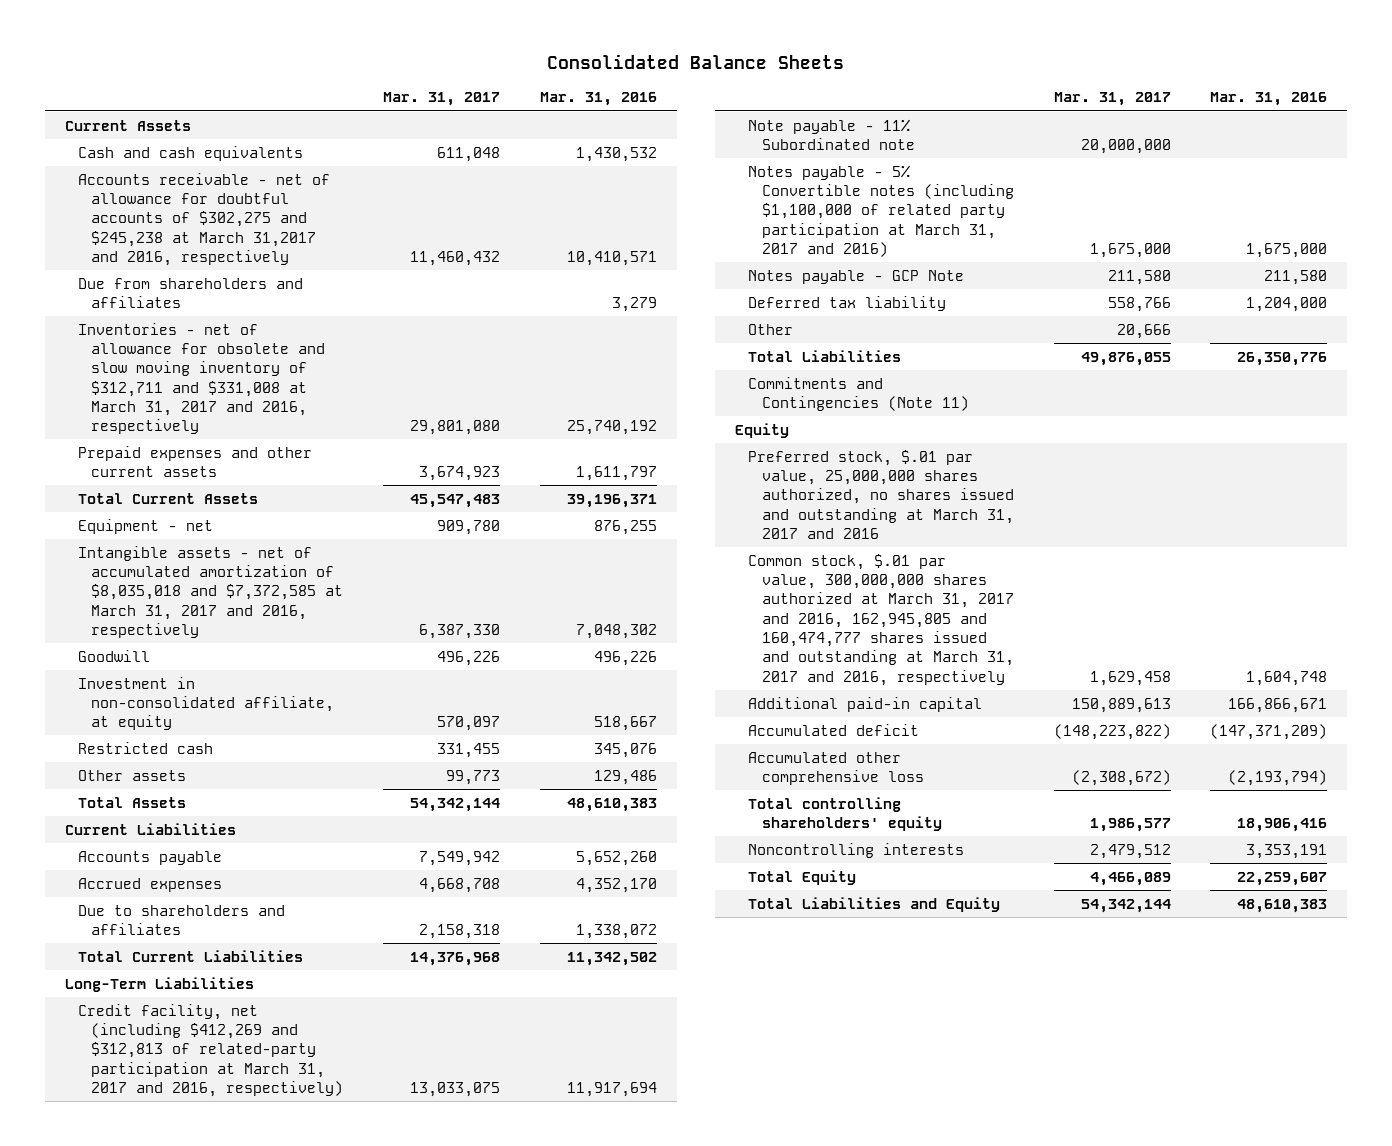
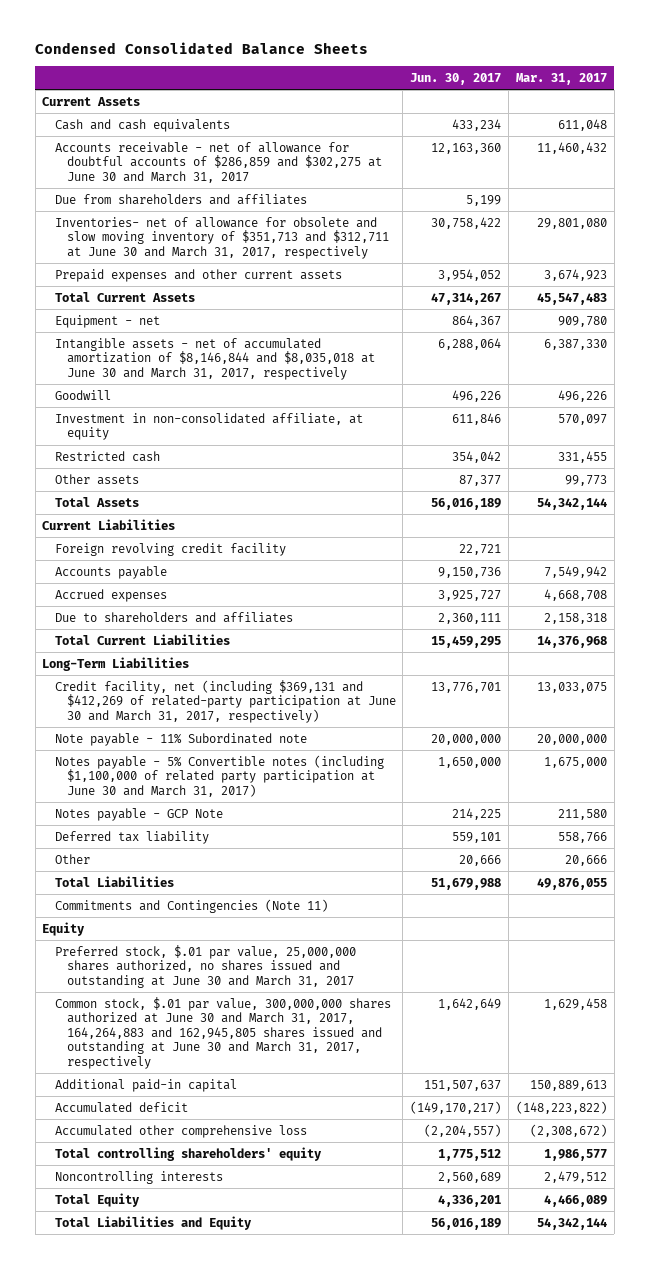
- Consolidated Balance Sheets
+ Condensed Consolidated Balance Sheets
- | Mar. 31, 2017 | Mar. 31, 2016
+ | Jun. 30, 2017 | Mar. 31, 2017
- Accounts receivable - net of allowance for doubtful accounts of $302,275 and $245,238 at March 31,2017 and 2016, respectively | 11,460,432 | 10,410,571
+ Accounts receivable - net of allowance for doubtful accounts of $286,859 and $302,275 at June 30 and March 31, 2017 | 12,163,360 | 11,460,432
- Inventories - net of allowance for obsolete and slow moving inventory of $312,711 and $331,008 at March 31, 2017 and 2016, respectively | 29,801,080 | 25,740,192
+ Inventories- net of allowance for obsolete and slow moving inventory of $351,713 and $312,711 at June 30 and March 31, 2017, respectively | 30,758,422 | 29,801,080
- Intangible assets - net of accumulated amortization of $8,035,018 and $7,372,585 at March 31, 2017 and 2016, respectively | 6,387,330 | 7,048,302
+ Intangible assets - net of accumulated amortization of $8,146,844 and $8,035,018 at June 30 and March 31, 2017, respectively | 6,288,064 | 6,387,330
+ Foreign revolving credit facility | 22,721 |
- Credit facility, net (including $412,269 and $312,813 of related-party participation at March 31, 2017 and 2016, respectively) | 13,033,075 | 11,917,694
+ Credit facility, net (including $369,131 and $412,269 of related-party participation at June 30 and March 31, 2017, respectively) | 13,776,701 | 13,033,075
- Notes payable - 5% Convertible notes (including $1,100,000 of related party participation at March 31, 2017 and 2016) | 1,675,000 | 1,675,000
+ Notes payable - 5% Convertible notes (including $1,100,000 of related party participation at June 30 and March 31, 2017) | 1,650,000 | 1,675,000
- Preferred stock, $.01 par value, 25,000,000 shares authorized, no shares issued and outstanding at March 31, 2017 and 2016
- Common stock, $.01 par value, 300,000,000 shares authorized at March 31, 2017 and 2016, 162,945,805 and 160,474,777 shares issued and outstanding at March 31, 2017 and 2016, respectively | 1,629,458 | 1,604,748
+ Preferred stock, $.01 par value, 25,000,000 shares authorized, no shares issued and outstanding at June 30 and March 31, 2017
+ Common stock, $.01 par value, 300,000,000 shares authorized at June 30 and March 31, 2017, 164,264,883 and 162,945,805 shares issued and outstanding at June 30 and March 31, 2017, respectively | 1,642,649 | 1,629,458

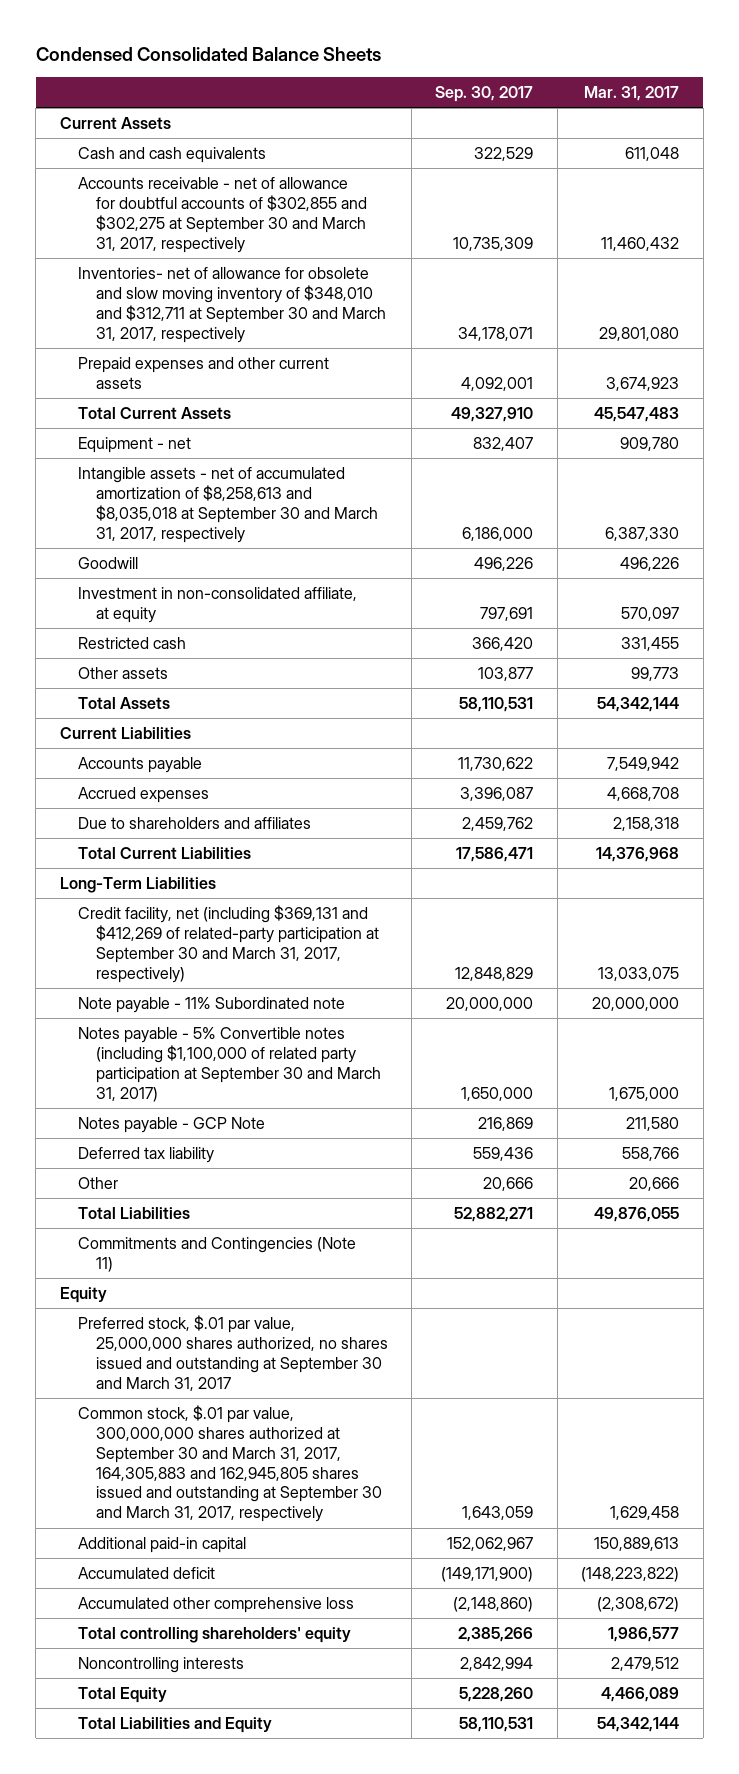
- | Jun. 30, 2017 | Mar. 31, 2017
+ | Sep. 30, 2017 | Mar. 31, 2017
- Accounts receivable - net of allowance for doubtful accounts of $286,859 and $302,275 at June 30 and March 31, 2017 | 12,163,360 | 11,460,432
- Due from shareholders and affiliates | 5,199 |
- Inventories- net of allowance for obsolete and slow moving inventory of $351,713 and $312,711 at June 30 and March 31, 2017, respectively | 30,758,422 | 29,801,080
+ Accounts receivable - net of allowance for doubtful accounts of $302,855 and $302,275 at September 30 and March 31, 2017, respectively | 10,735,309 | 11,460,432
+ Inventories- net of allowance for obsolete and slow moving inventory of $348,010 and $312,711 at September 30 and March 31, 2017, respectively | 34,178,071 | 29,801,080
- Intangible assets - net of accumulated amortization of $8,146,844 and $8,035,018 at June 30 and March 31, 2017, respectively | 6,288,064 | 6,387,330
+ Intangible assets - net of accumulated amortization of $8,258,613 and $8,035,018 at September 30 and March 31, 2017, respectively | 6,186,000 | 6,387,330
- Foreign revolving credit facility | 22,721 |
- Credit facility, net (including $369,131 and $412,269 of related-party participation at June 30 and March 31, 2017, respectively) | 13,776,701 | 13,033,075
+ Credit facility, net (including $369,131 and $412,269 of related-party participation at September 30 and March 31, 2017, respectively) | 12,848,829 | 13,033,075
- Notes payable - 5% Convertible notes (including $1,100,000 of related party participation at June 30 and March 31, 2017) | 1,650,000 | 1,675,000
+ Notes payable - 5% Convertible notes (including $1,100,000 of related party participation at September 30 and March 31, 2017) | 1,650,000 | 1,675,000
- Preferred stock, $.01 par value, 25,000,000 shares authorized, no shares issued and outstanding at June 30 and March 31, 2017
- Common stock, $.01 par value, 300,000,000 shares authorized at June 30 and March 31, 2017, 164,264,883 and 162,945,805 shares issued and outstanding at June 30 and March 31, 2017, respectively | 1,642,649 | 1,629,458
+ Preferred stock, $.01 par value, 25,000,000 shares authorized, no shares issued and outstanding at September 30 and March 31, 2017
+ Common stock, $.01 par value, 300,000,000 shares authorized at September 30 and March 31, 2017, 164,305,883 and 162,945,805 shares issued and outstanding at September 30 and March 31, 2017, respectively | 1,643,059 | 1,629,458

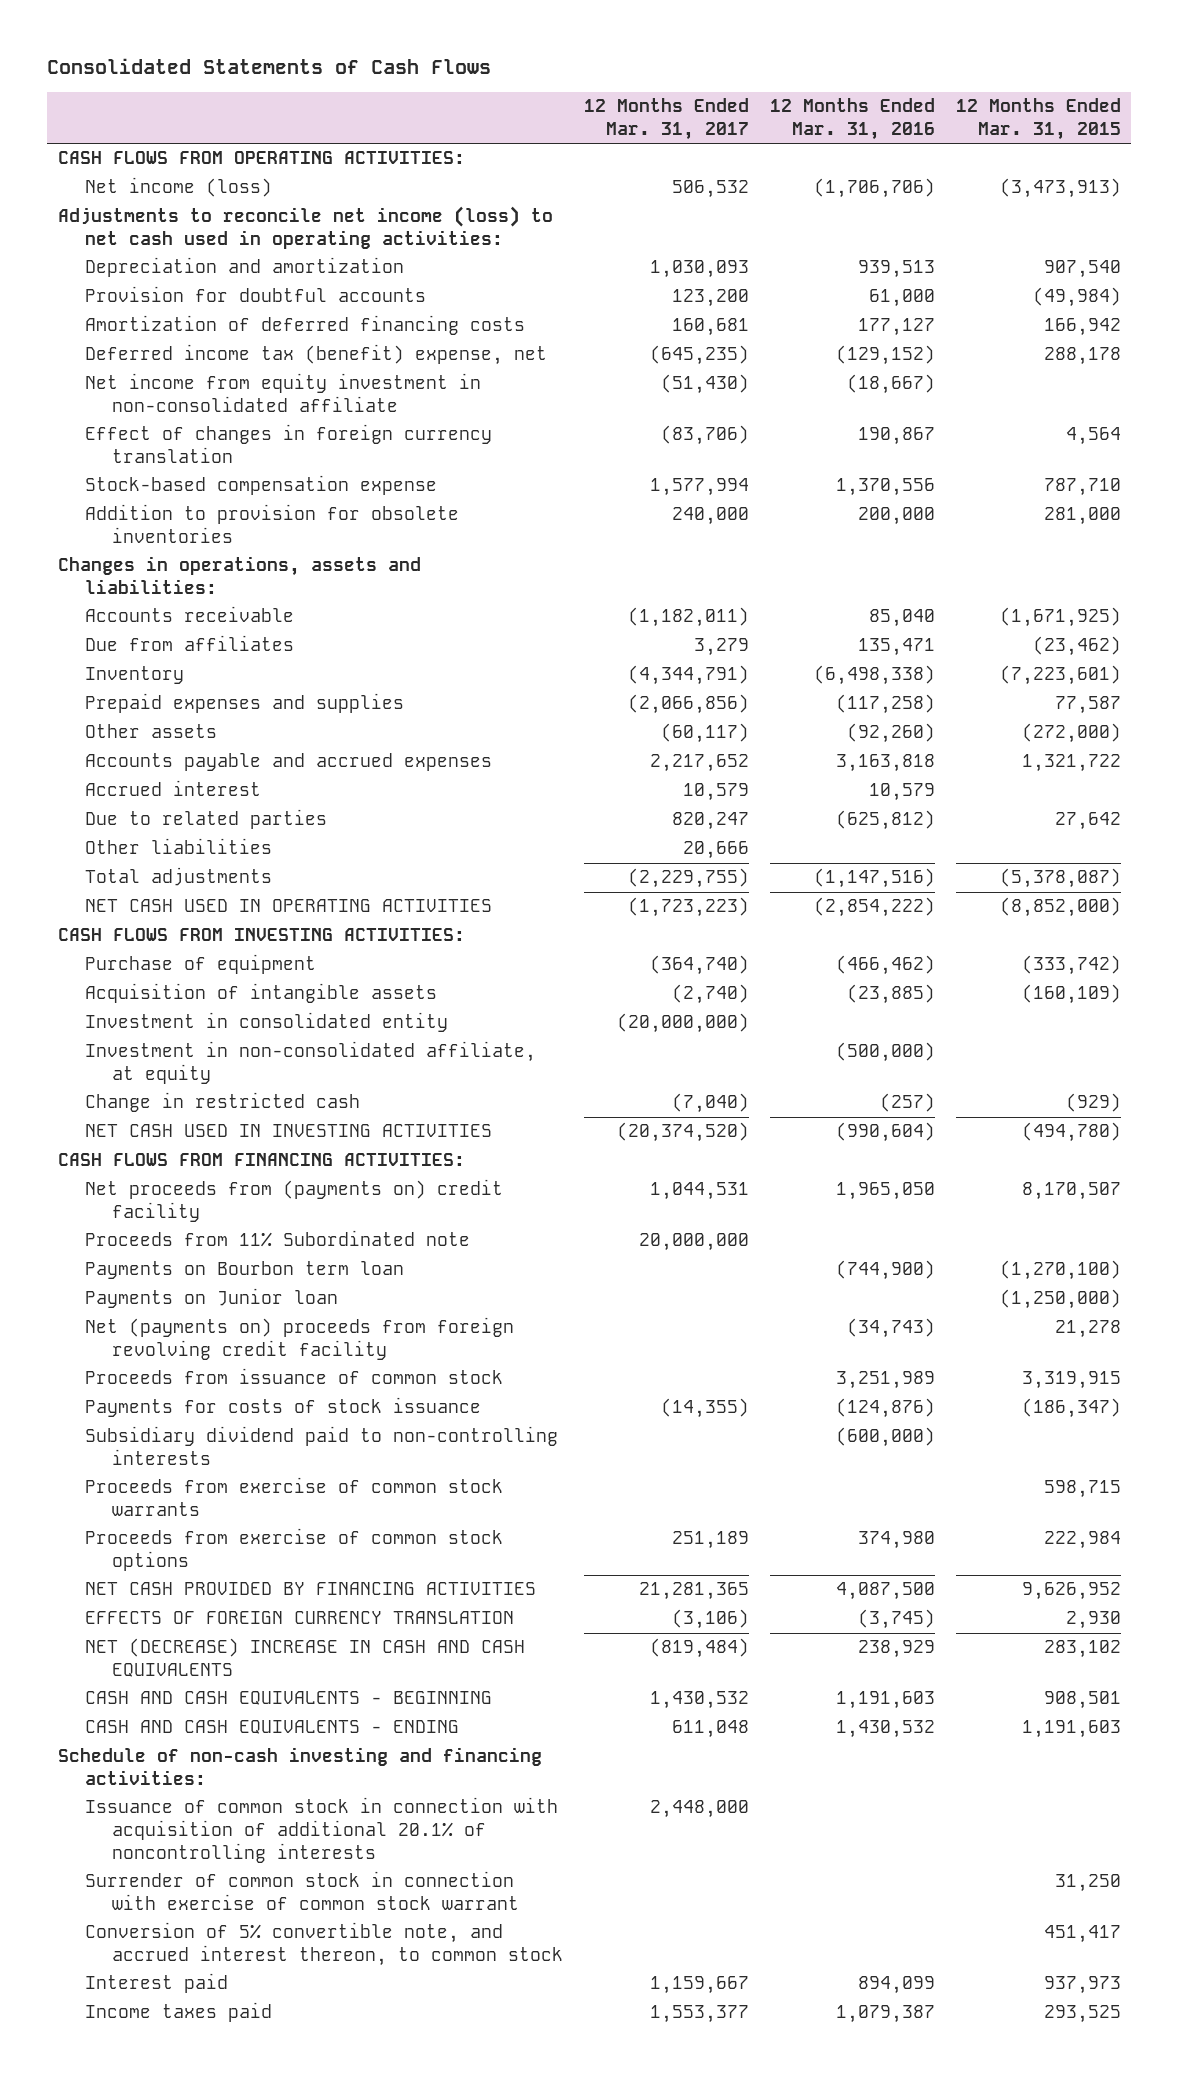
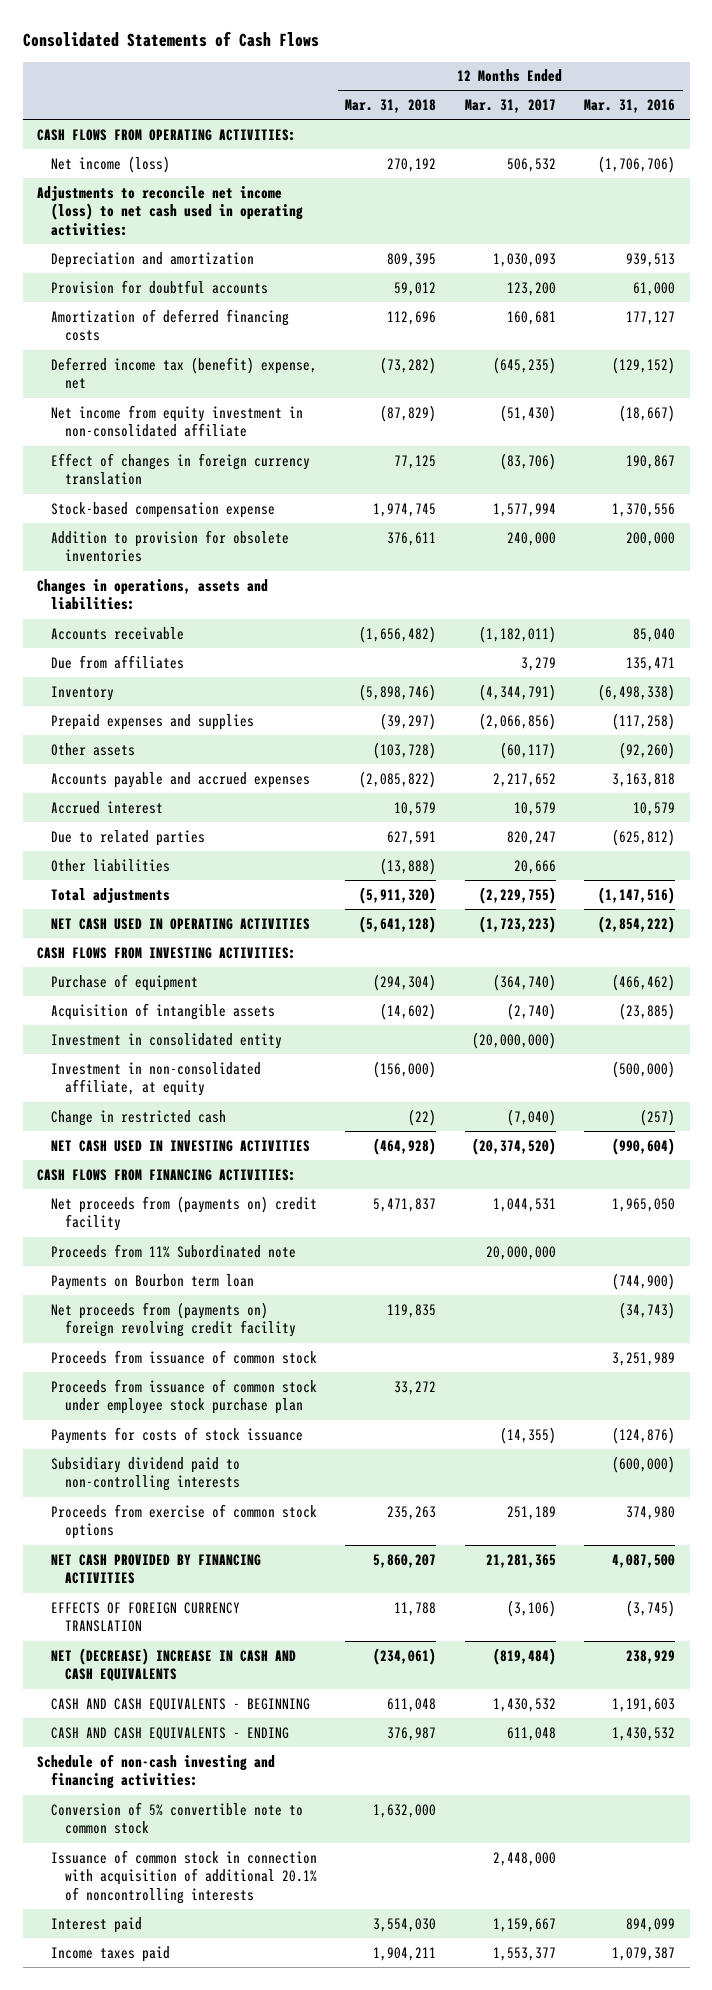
- | 12 Months Ended Mar. 31, 2017 | 12 Months Ended Mar. 31, 2016 | 12 Months Ended Mar. 31, 2015
+ | 12 Months Ended Mar. 31, 2018 | 12 Months Ended Mar. 31, 2017 | 12 Months Ended Mar. 31, 2016
- Payments on Junior loan | | | (1,250,000)
- Net (payments on) proceeds from foreign revolving credit facility | | (34,743) | 21,278
+ Net proceeds from (payments on) foreign revolving credit facility | 119,835 | | (34,743)
+ Proceeds from issuance of common stock under employee stock purchase plan | 33,272 | |
- Proceeds from exercise of common stock warrants | | | 598,715
+ Conversion of 5% convertible note to common stock | 1,632,000 | |
- Surrender of common stock in connection with exercise of common stock warrant | | | 31,250
- Conversion of 5% convertible note, and accrued interest thereon, to common stock | | | 451,417

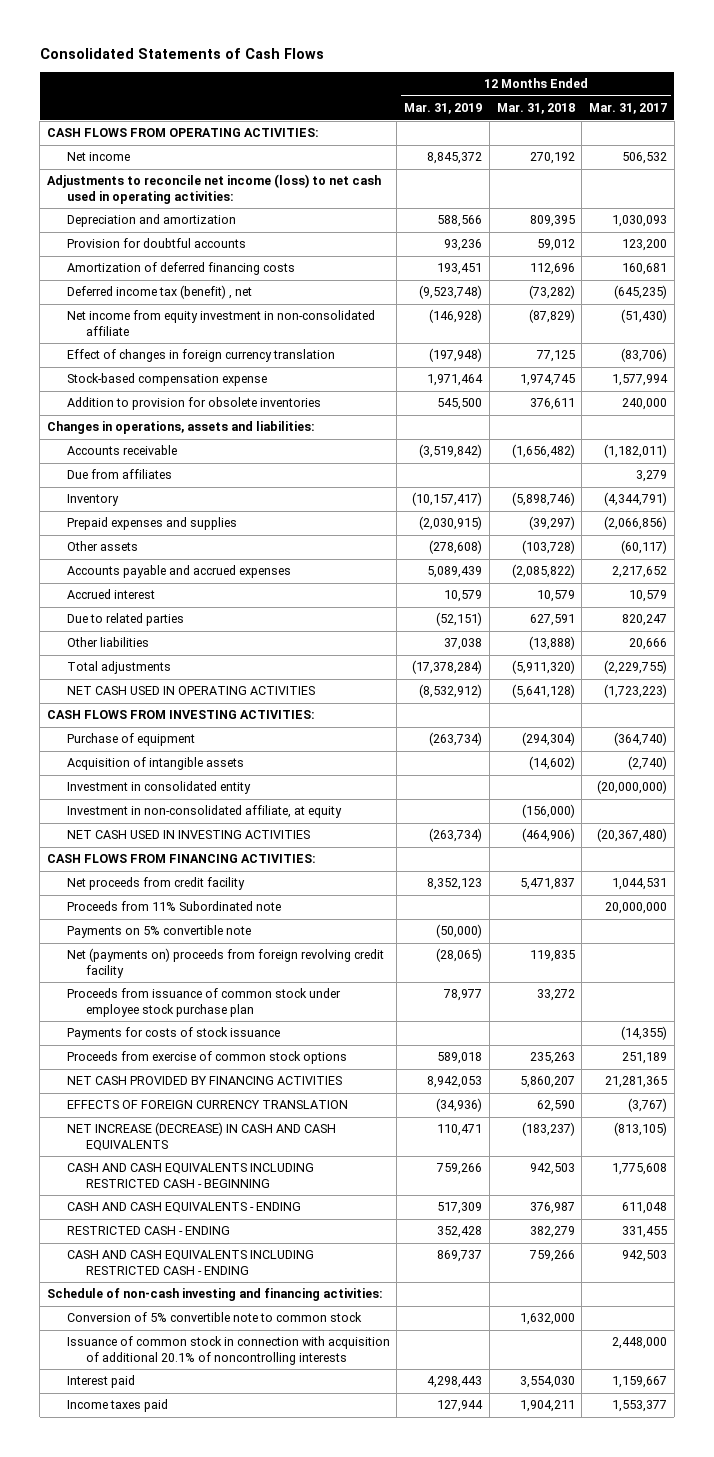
- | 12 Months Ended Mar. 31, 2018 | 12 Months Ended Mar. 31, 2017 | 12 Months Ended Mar. 31, 2016
+ | 12 Months Ended Mar. 31, 2019 | 12 Months Ended Mar. 31, 2018 | 12 Months Ended Mar. 31, 2017
- Net income (loss) | 270,192 | 506,532 | (1,706,706)
+ Net income | 8,845,372 | 270,192 | 506,532
- Deferred income tax (benefit) expense, net | (73,282) | (645,235) | (129,152)
+ Deferred income tax (benefit) , net | (9,523,748) | (73,282) | (645,235)
- Change in restricted cash | (22) | (7,040) | (257)
- NET CASH USED IN INVESTING ACTIVITIES | (464,928) | (20,374,520) | (990,604)
+ NET CASH USED IN INVESTING ACTIVITIES | (263,734) | (464,906) | (20,367,480)
- Net proceeds from (payments on) credit facility | 5,471,837 | 1,044,531 | 1,965,050
+ Net proceeds from credit facility | 8,352,123 | 5,471,837 | 1,044,531
- Payments on Bourbon term loan | | | (744,900)
- Net proceeds from (payments on) foreign revolving credit facility | 119,835 | | (34,743)
- Proceeds from issuance of common stock | | | 3,251,989
+ Payments on 5% convertible note | (50,000) | |
+ Net (payments on) proceeds from foreign revolving credit facility | (28,065) | 119,835 |
- Subsidiary dividend paid to non-controlling interests | | | (600,000)
- EFFECTS OF FOREIGN CURRENCY TRANSLATION | 11,788 | (3,106) | (3,745)
- NET (DECREASE) INCREASE IN CASH AND CASH EQUIVALENTS | (234,061) | (819,484) | 238,929
- CASH AND CASH EQUIVALENTS - BEGINNING | 611,048 | 1,430,532 | 1,191,603
+ EFFECTS OF FOREIGN CURRENCY TRANSLATION | (34,936) | 62,590 | (3,767)
+ NET INCREASE (DECREASE) IN CASH AND CASH EQUIVALENTS | 110,471 | (183,237) | (813,105)
+ CASH AND CASH EQUIVALENTS INCLUDING RESTRICTED CASH - BEGINNING | 759,266 | 942,503 | 1,775,608
+ RESTRICTED CASH - ENDING | 352,428 | 382,279 | 331,455
+ CASH AND CASH EQUIVALENTS INCLUDING RESTRICTED CASH - ENDING | 869,737 | 759,266 | 942,503

